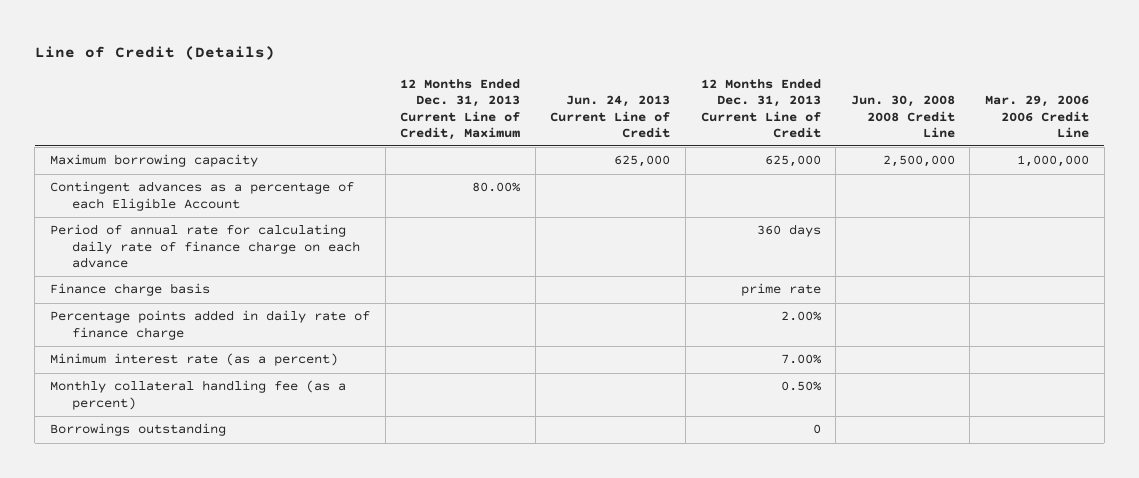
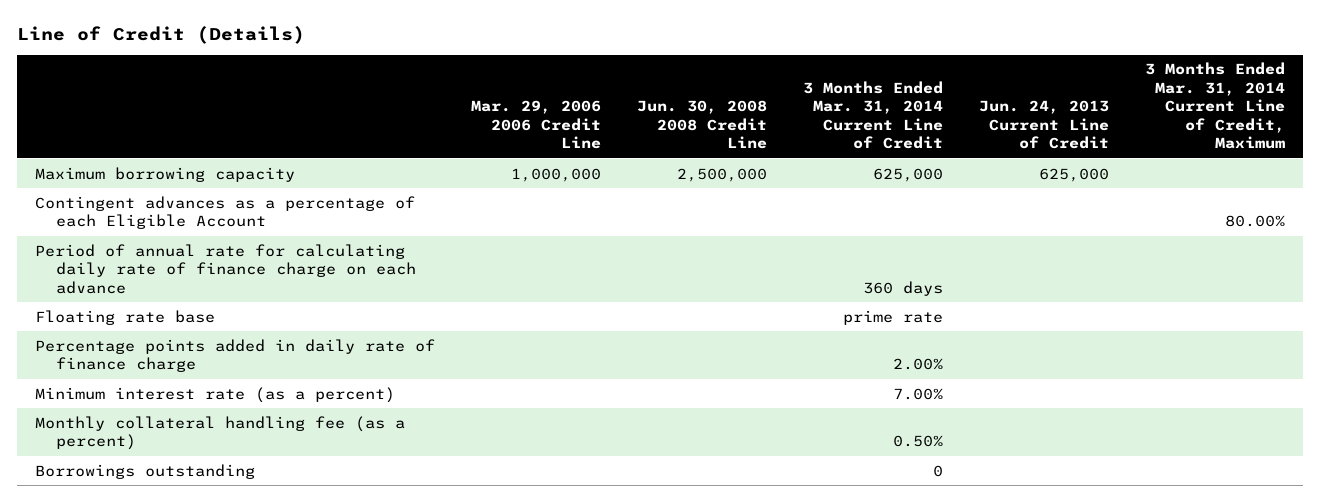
- | 12 Months Ended Dec. 31, 2013 Current Line of Credit, Maximum | Jun. 24, 2013 Current Line of Credit | 12 Months Ended Dec. 31, 2013 Current Line of Credit | Jun. 30, 2008 2008 Credit Line | Mar. 29, 2006 2006 Credit Line
+ | Mar. 29, 2006 2006 Credit Line | Jun. 30, 2008 2008 Credit Line | 3 Months Ended Mar. 31, 2014 Current Line of Credit | Jun. 24, 2013 Current Line of Credit | 3 Months Ended Mar. 31, 2014 Current Line of Credit, Maximum
- Finance charge basis | | | prime rate | |
+ Floating rate base | | | prime rate | |

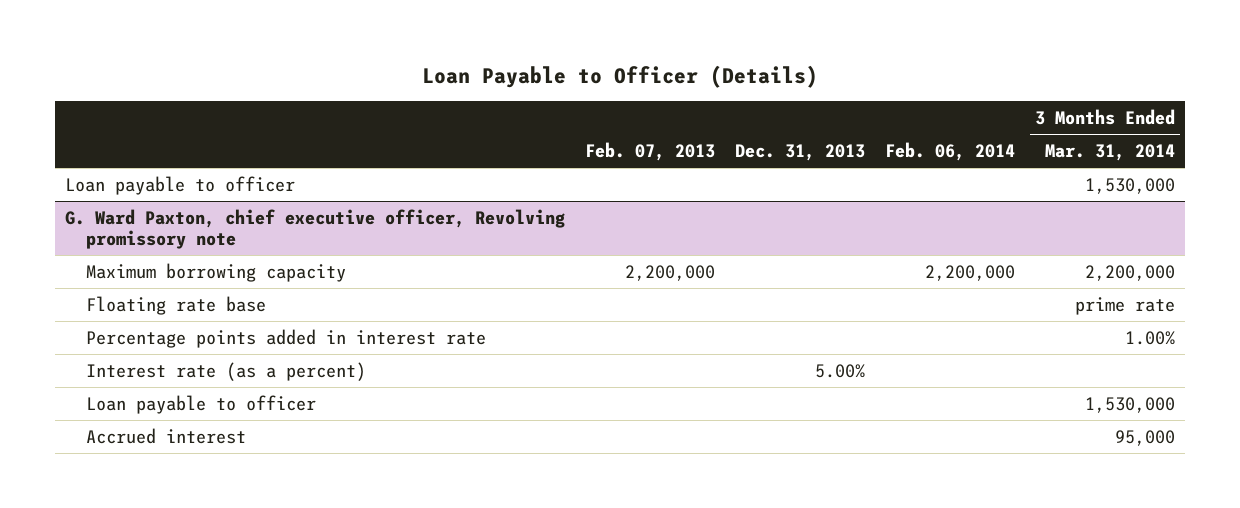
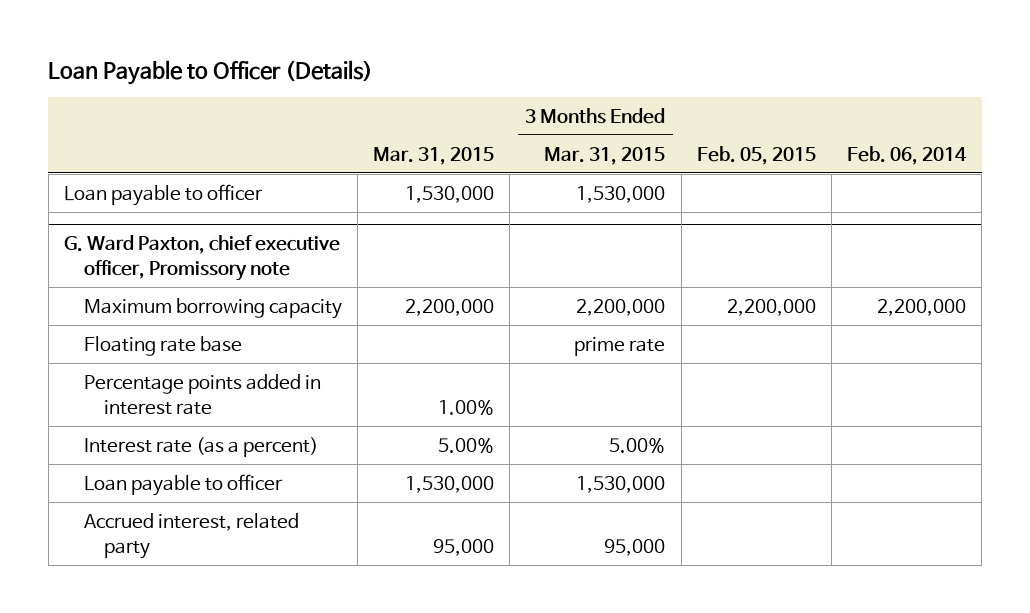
- | Feb. 07, 2013 | Dec. 31, 2013 | Feb. 06, 2014 | 3 Months Ended Mar. 31, 2014
+ | Mar. 31, 2015 | 3 Months Ended Mar. 31, 2015 | Feb. 05, 2015 | Feb. 06, 2014
- G. Ward Paxton, chief executive officer, Revolving promissory note
+ G. Ward Paxton, chief executive officer, Promissory note
- Accrued interest | | | | 95,000
+ Accrued interest, related party | 95,000 | 95,000 | |

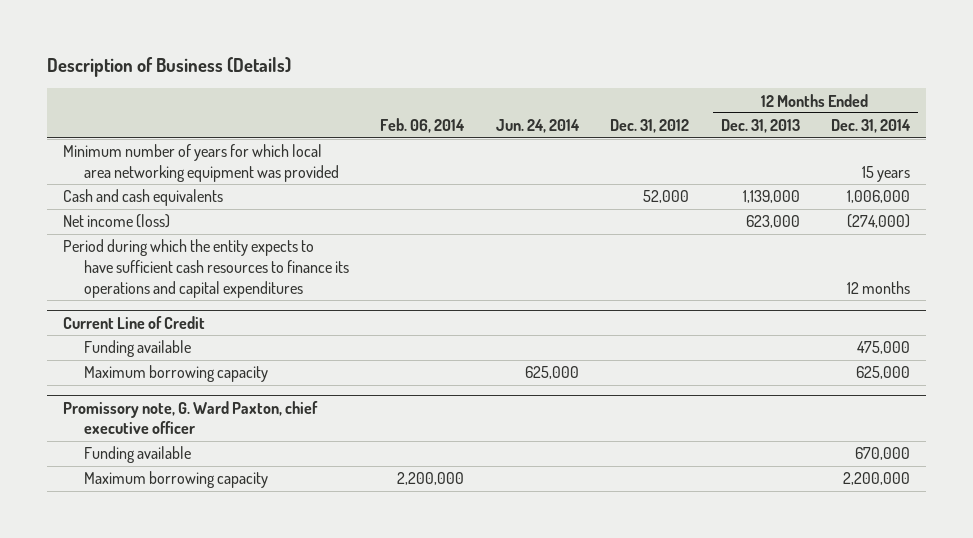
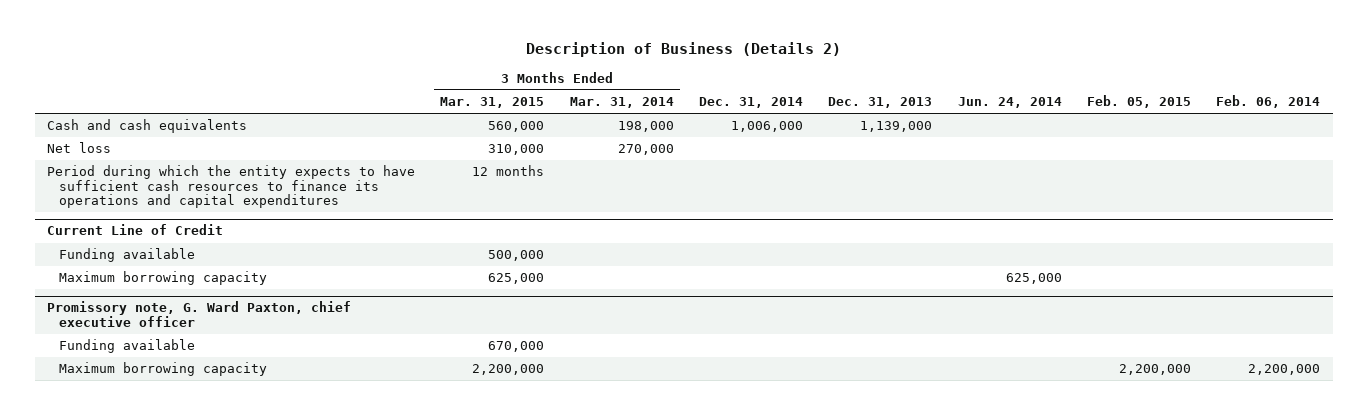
- Description of Business (Details)
+ Description of Business (Details 2)
- | Feb. 06, 2014 | Jun. 24, 2014 | Dec. 31, 2012 | 12 Months Ended Dec. 31, 2013 | 12 Months Ended Dec. 31, 2014
+ | 3 Months Ended Mar. 31, 2015 | 3 Months Ended Mar. 31, 2014 | Dec. 31, 2014 | Dec. 31, 2013 | Jun. 24, 2014 | Feb. 05, 2015 | Feb. 06, 2014
- Minimum number of years for which local area networking equipment was provided | | | | | 15 years
- Net income (loss) | | | | 623,000 | (274,000)
+ Net loss | 310,000 | 270,000 | | | | |

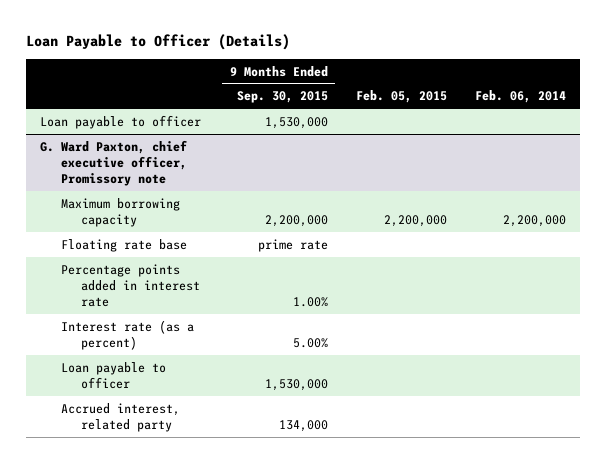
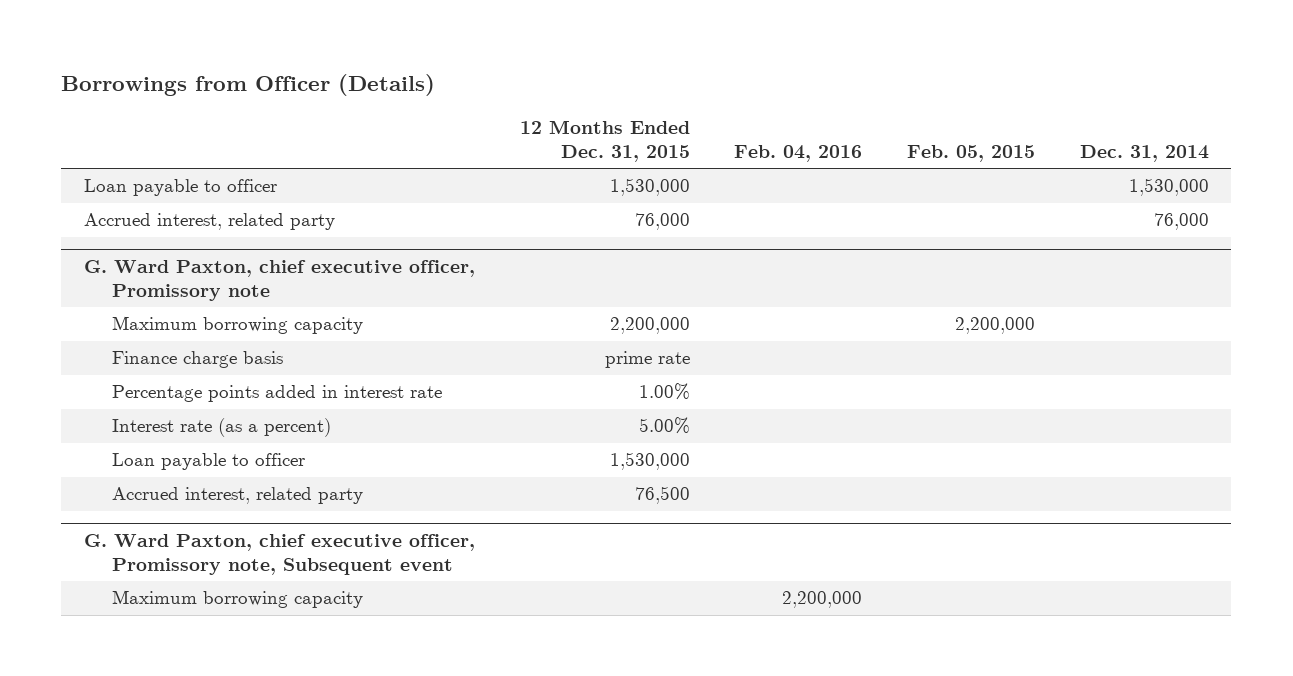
- Loan Payable to Officer (Details)
+ Borrowings from Officer (Details)
- | 9 Months Ended Sep. 30, 2015 | Feb. 05, 2015 | Feb. 06, 2014
+ | 12 Months Ended Dec. 31, 2015 | Feb. 04, 2016 | Feb. 05, 2015 | Dec. 31, 2014
+ Accrued interest, related party | 76,000 | | | 76,000
@ G. Ward Paxton, chief executive officer, Promissory note
- Floating rate base | prime rate | |
+ Finance charge basis | prime rate | | |
+ G. Ward Paxton, chief executive officer, Promissory note, Subsequent event
+ Maximum borrowing capacity | | 2,200,000 | |

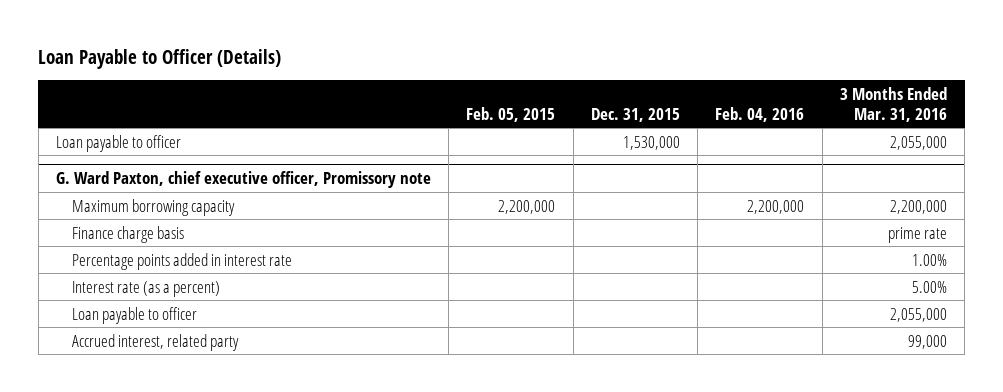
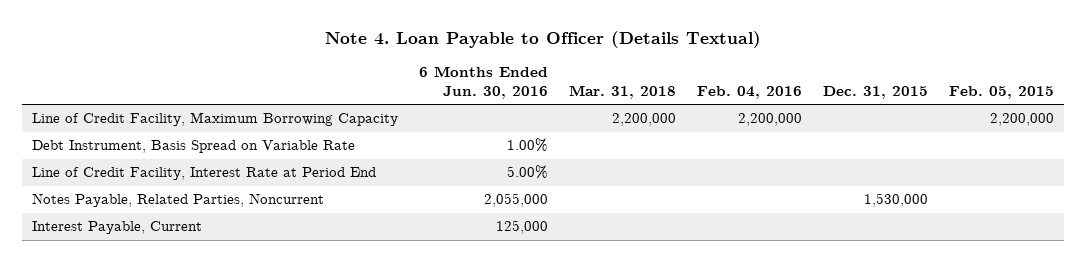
- Loan Payable to Officer (Details)
+ Note 4. Loan Payable to Officer (Details Textual)
- | Feb. 05, 2015 | Dec. 31, 2015 | Feb. 04, 2016 | 3 Months Ended Mar. 31, 2016
+ | 6 Months Ended Jun. 30, 2016 | Mar. 31, 2018 | Feb. 04, 2016 | Dec. 31, 2015 | Feb. 05, 2015
- Loan payable to officer | | 1,530,000 | | 2,055,000
- G. Ward Paxton, chief executive officer, Promissory note
- Maximum borrowing capacity | 2,200,000 | | 2,200,000 | 2,200,000
- Finance charge basis | | | | prime rate
- Percentage points added in interest rate | | | | 1.00%
- Interest rate (as a percent) | | | | 5.00%
- Loan payable to officer | | | | 2,055,000
- Accrued interest, related party | | | | 99,000
+ Line of Credit Facility, Maximum Borrowing Capacity | | 2,200,000 | 2,200,000 | | 2,200,000
+ Debt Instrument, Basis Spread on Variable Rate | 1.00% | | | |
+ Line of Credit Facility, Interest Rate at Period End | 5.00% | | | |
+ Notes Payable, Related Parties, Noncurrent | 2,055,000 | | | 1,530,000 |
+ Interest Payable, Current | 125,000 | | | |

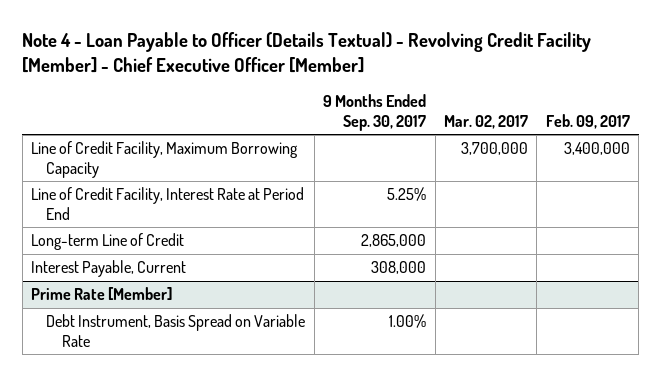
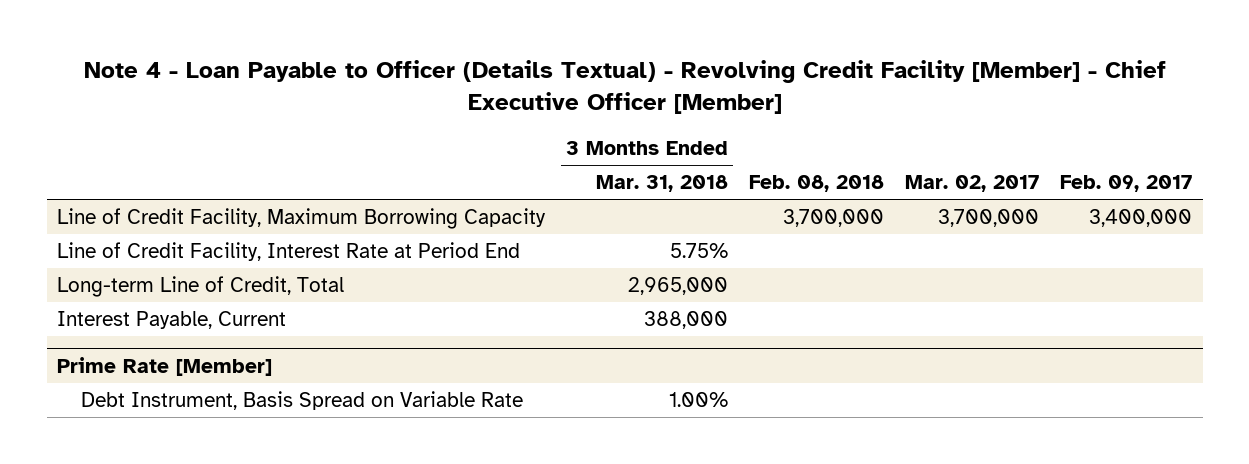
- | 9 Months Ended Sep. 30, 2017 | Mar. 02, 2017 | Feb. 09, 2017
+ | 3 Months Ended Mar. 31, 2018 | Feb. 08, 2018 | Mar. 02, 2017 | Feb. 09, 2017
- Long-term Line of Credit | 2,865,000 | |
+ Long-term Line of Credit, Total | 2,965,000 | | |

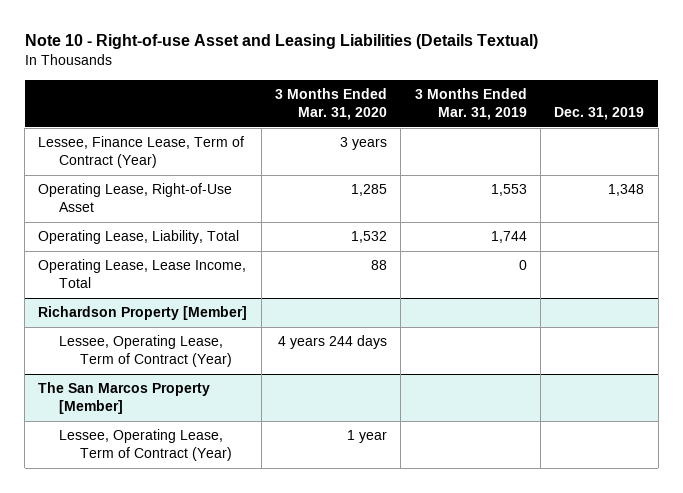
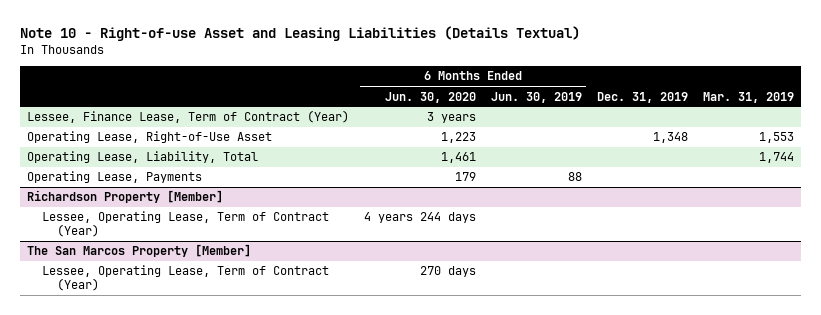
- | 3 Months Ended Mar. 31, 2020 | 3 Months Ended Mar. 31, 2019 | Dec. 31, 2019
+ | 6 Months Ended Jun. 30, 2020 | 6 Months Ended Jun. 30, 2019 | Dec. 31, 2019 | Mar. 31, 2019
- Operating Lease, Lease Income, Total | 88 | 0 |
+ Operating Lease, Payments | 179 | 88 | |

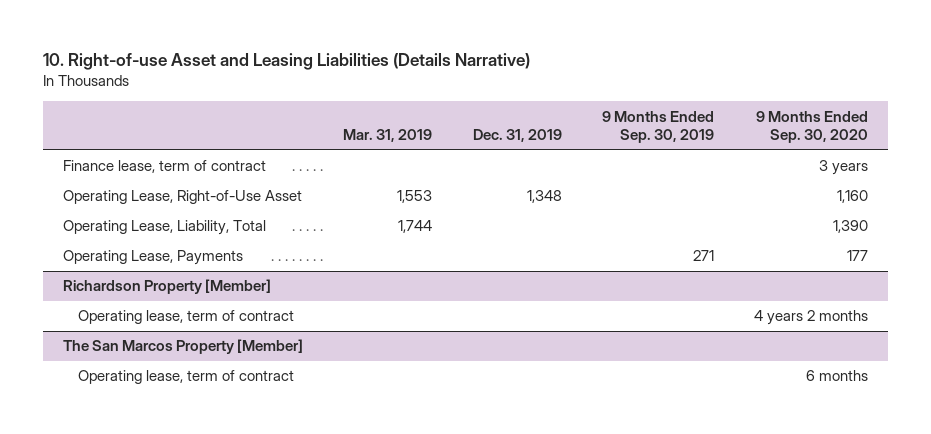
- Note 10 - Right-of-use Asset and Leasing Liabilities (Details Textual)
+ 10. Right-of-use Asset and Leasing Liabilities (Details Narrative)
- | 6 Months Ended Jun. 30, 2020 | 6 Months Ended Jun. 30, 2019 | Dec. 31, 2019 | Mar. 31, 2019
+ | Mar. 31, 2019 | Dec. 31, 2019 | 9 Months Ended Sep. 30, 2019 | 9 Months Ended Sep. 30, 2020
- Lessee, Finance Lease, Term of Contract (Year) | 3 years | | |
+ Finance lease, term of contract | | | | 3 years
@ Richardson Property [Member]
- Lessee, Operating Lease, Term of Contract (Year) | 4 years 244 days | | |
+ Operating lease, term of contract | | | | 4 years 2 months
@ The San Marcos Property [Member]
- Lessee, Operating Lease, Term of Contract (Year) | 270 days | | |
+ Operating lease, term of contract | | | | 6 months

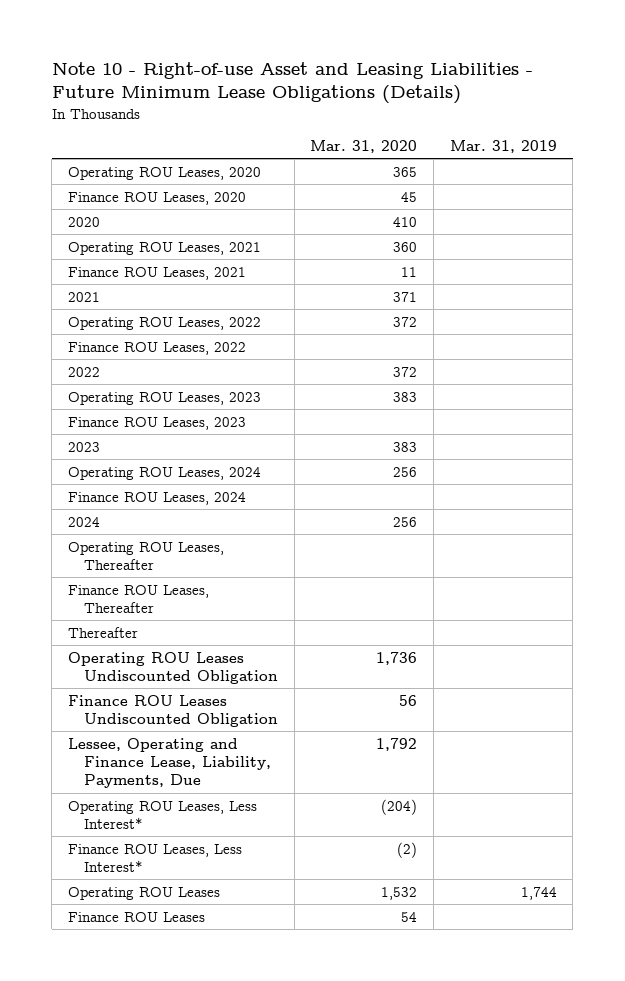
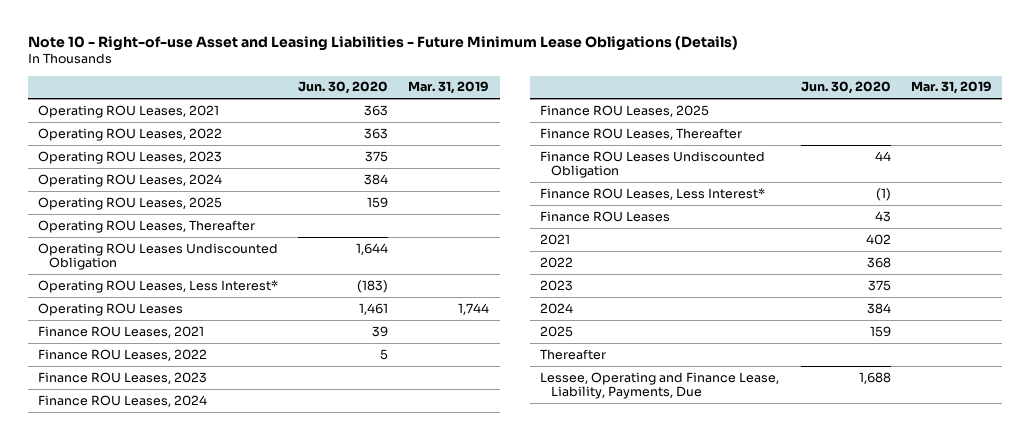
- | Mar. 31, 2020 | Mar. 31, 2019
+ | Jun. 30, 2020 | Mar. 31, 2019
- Operating ROU Leases, 2020 | 365 |
- Finance ROU Leases, 2020 | 45 |
- 2020 | 410 |
+ Operating ROU Leases, 2025 | 159 |
moved down: Finance ROU Leases, 2021 | 39 |
moved down: Finance ROU Leases, 2022 | 5 |
moved down: Finance ROU Leases, 2023
moved down: Finance ROU Leases, 2024
+ Finance ROU Leases, 2025
moved down: Finance ROU Leases, Thereafter
moved down: Finance ROU Leases Undiscounted Obligation | 44 |
moved down: Finance ROU Leases, Less Interest* | (1) |
moved down: 2021 | 402 |
moved down: 2022 | 368 |
moved down: 2023 | 375 |
moved down: 2024 | 384 |
+ 2025 | 159 |
moved down: Thereafter
moved down: Lessee, Operating and Finance Lease, Liability, Payments, Due | 1,688 |

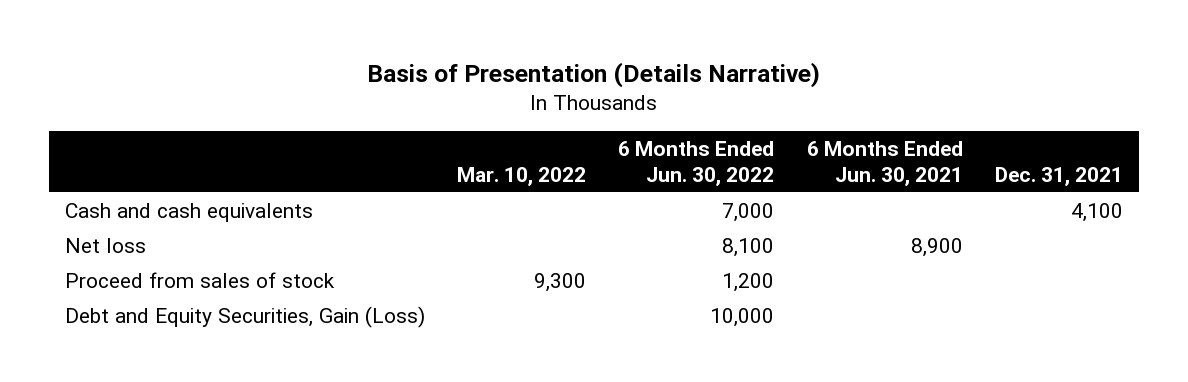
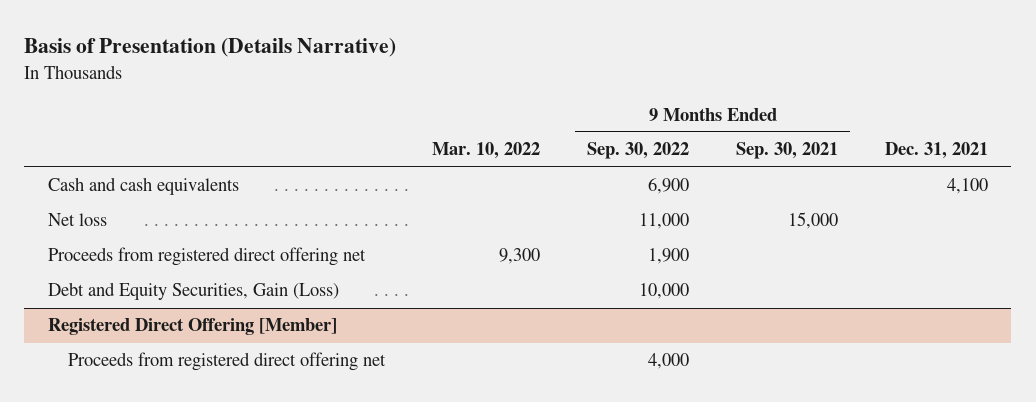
- | Mar. 10, 2022 | 6 Months Ended Jun. 30, 2022 | 6 Months Ended Jun. 30, 2021 | Dec. 31, 2021
+ | Mar. 10, 2022 | 9 Months Ended Sep. 30, 2022 | 9 Months Ended Sep. 30, 2021 | Dec. 31, 2021
- Proceed from sales of stock | 9,300 | 1,200 | |
+ Proceeds from registered direct offering net | 9,300 | 1,900 | |
+ Registered Direct Offering [Member]
+ Proceeds from registered direct offering net | | 4,000 | |

